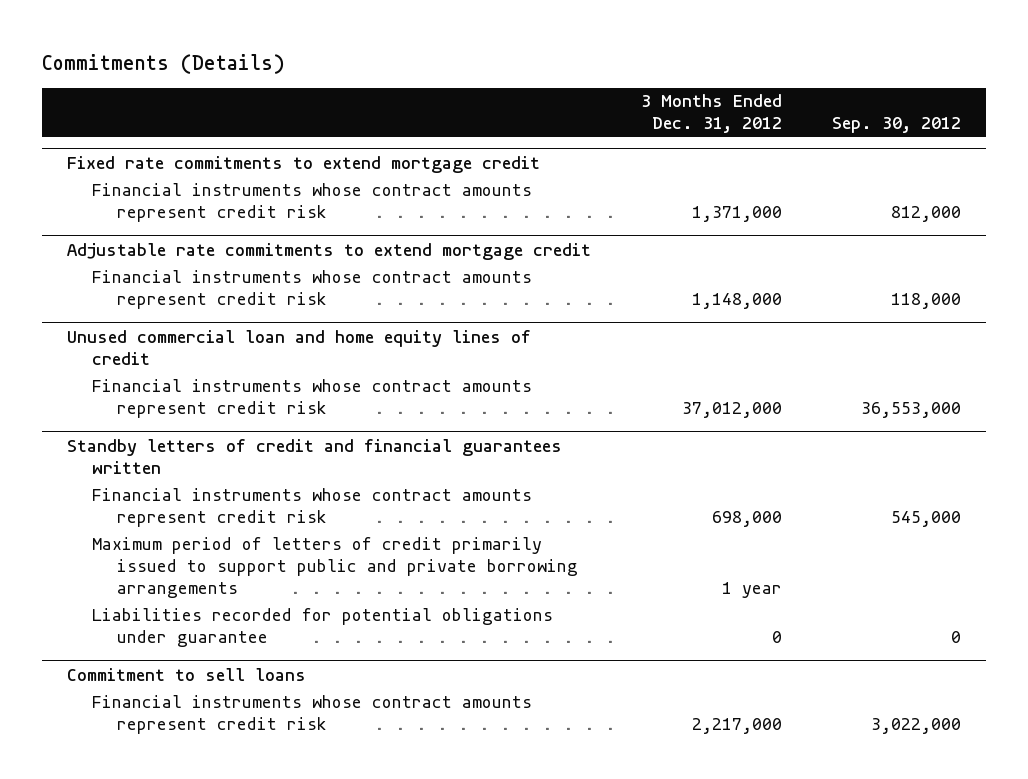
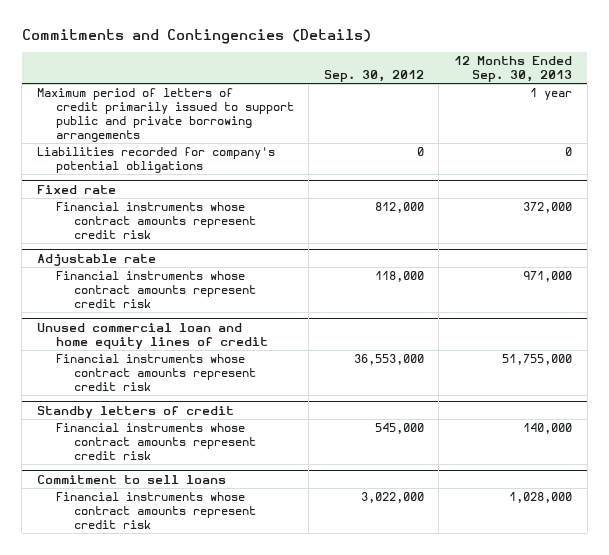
- Commitments (Details)
+ Commitments and Contingencies (Details)
- | 3 Months Ended Dec. 31, 2012 | Sep. 30, 2012
+ | Sep. 30, 2012 | 12 Months Ended Sep. 30, 2013
- Fixed rate commitments to extend mortgage credit
+ Maximum period of letters of credit primarily issued to support public and private borrowing arrangements | | 1 year
+ Liabilities recorded for company's potential obligations | 0 | 0
+ Fixed rate
- Adjustable rate commitments to extend mortgage credit
+ Adjustable rate
- Standby letters of credit and financial guarantees written
+ Standby letters of credit
- Maximum period of letters of credit primarily issued to support public and private borrowing arrangements | 1 year |
- Liabilities recorded for potential obligations under guarantee | 0 | 0

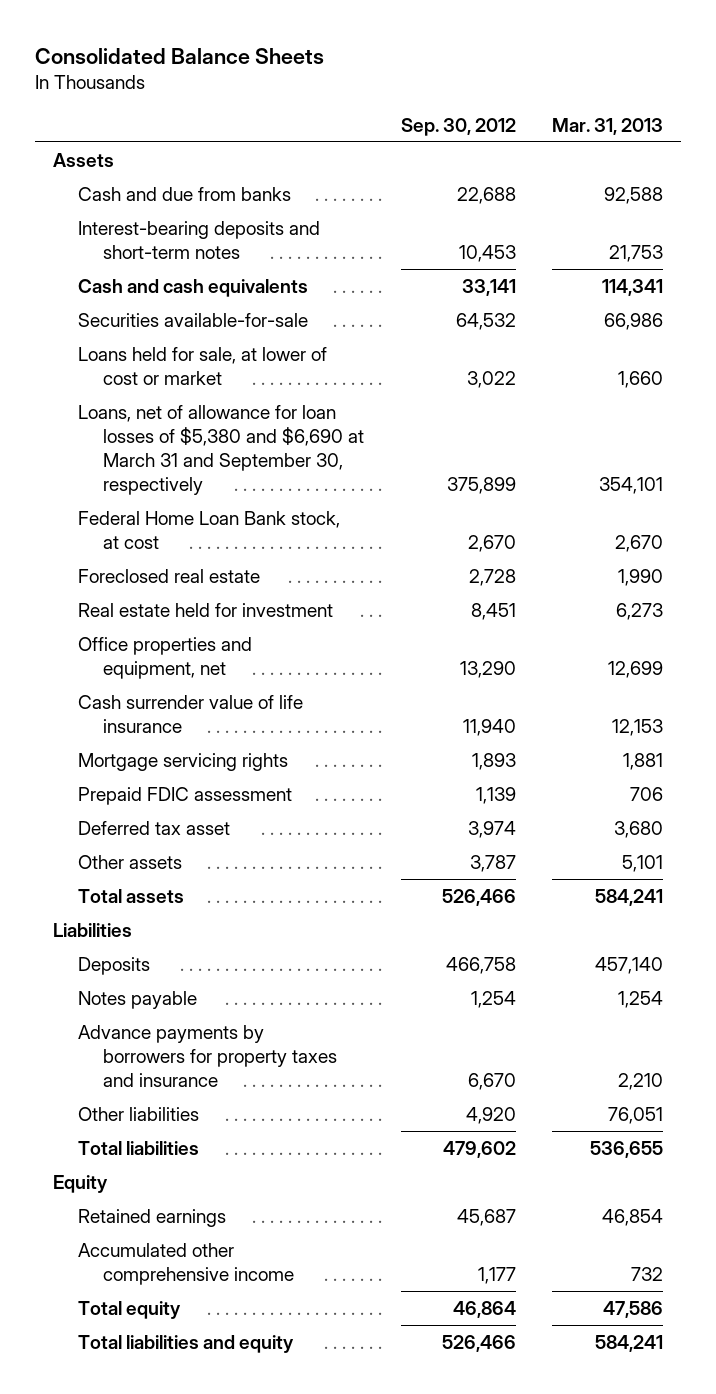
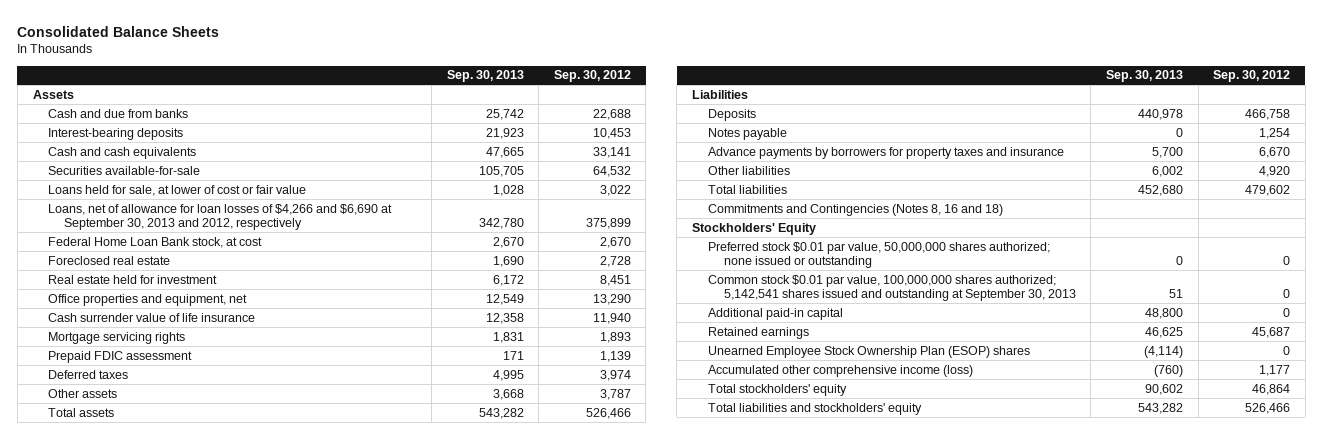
- | Sep. 30, 2012 | Mar. 31, 2013
+ | Sep. 30, 2013 | Sep. 30, 2012
- Interest-bearing deposits and short-term notes | 10,453 | 21,753
+ Interest-bearing deposits | 21,923 | 10,453
- Loans held for sale, at lower of cost or market | 3,022 | 1,660
- Loans, net of allowance for loan losses of $5,380 and $6,690 at March 31 and September 30, respectively | 375,899 | 354,101
+ Loans held for sale, at lower of cost or fair value | 1,028 | 3,022
+ Loans, net of allowance for loan losses of $4,266 and $6,690 at September 30, 2013 and 2012, respectively | 342,780 | 375,899
- Deferred tax asset | 3,974 | 3,680
+ Deferred taxes | 4,995 | 3,974
- Equity
+ Commitments and Contingencies (Notes 8, 16 and 18)
+ Stockholders' Equity
+ Preferred stock $0.01 par value, 50,000,000 shares authorized; none issued or outstanding | 0 | 0
+ Common stock $0.01 par value, 100,000,000 shares authorized; 5,142,541 shares issued and outstanding at September 30, 2013 | 51 | 0
+ Additional paid-in capital | 48,800 | 0
- Accumulated other comprehensive income | 1,177 | 732
- Total equity | 46,864 | 47,586
- Total liabilities and equity | 526,466 | 584,241
+ Unearned Employee Stock Ownership Plan (ESOP) shares | (4,114) | 0
+ Accumulated other comprehensive income (loss) | (760) | 1,177
+ Total stockholders' equity | 90,602 | 46,864
+ Total liabilities and stockholders' equity | 543,282 | 526,466

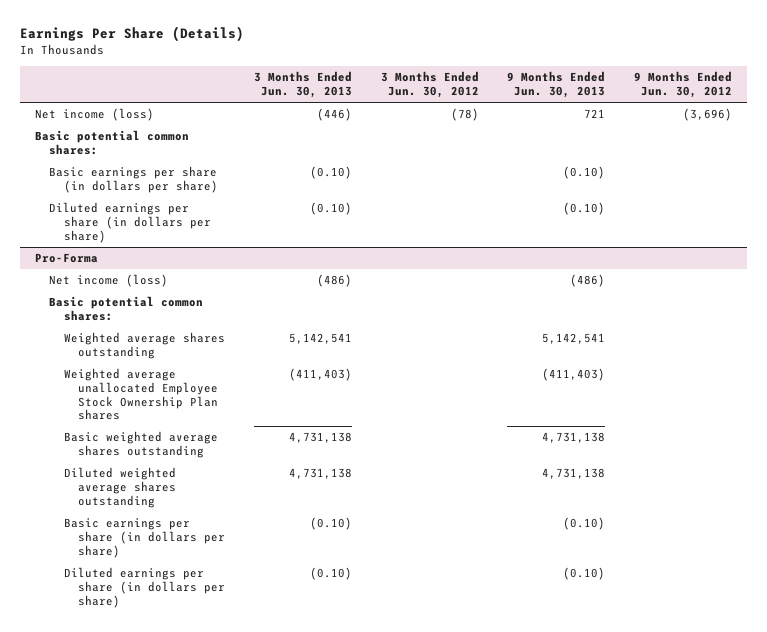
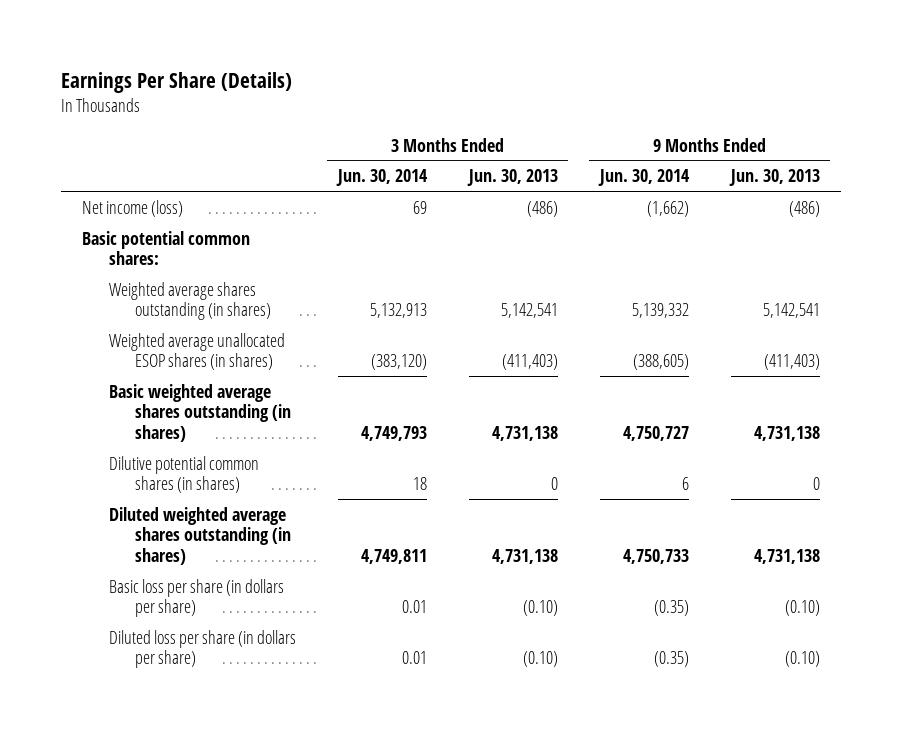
- | 3 Months Ended Jun. 30, 2013 | 3 Months Ended Jun. 30, 2012 | 9 Months Ended Jun. 30, 2013 | 9 Months Ended Jun. 30, 2012
+ | 3 Months Ended Jun. 30, 2014 | 3 Months Ended Jun. 30, 2013 | 9 Months Ended Jun. 30, 2014 | 9 Months Ended Jun. 30, 2013
- Net income (loss) | (446) | (78) | 721 | (3,696)
- Basic potential common shares:
- Basic earnings per share (in dollars per share) | (0.10) | | (0.10) |
- Diluted earnings per share (in dollars per share) | (0.10) | | (0.10) |
- Pro-Forma
- Weighted average shares outstanding | 5,142,541 | | 5,142,541 |
- Weighted average unallocated Employee Stock Ownership Plan shares | (411,403) | | (411,403) |
- Basic weighted average shares outstanding | 4,731,138 | | 4,731,138 |
- Diluted weighted average shares outstanding | 4,731,138 | | 4,731,138 |
- Basic earnings per share (in dollars per share) | (0.10) | | (0.10) |
- Diluted earnings per share (in dollars per share) | (0.10) | | (0.10) |
+ Weighted average shares outstanding (in shares) | 5,132,913 | 5,142,541 | 5,139,332 | 5,142,541
+ Weighted average unallocated ESOP shares (in shares) | (383,120) | (411,403) | (388,605) | (411,403)
+ Basic weighted average shares outstanding (in shares) | 4,749,793 | 4,731,138 | 4,750,727 | 4,731,138
+ Dilutive potential common shares (in shares) | 18 | 0 | 6 | 0
+ Diluted weighted average shares outstanding (in shares) | 4,749,811 | 4,731,138 | 4,750,733 | 4,731,138
+ Basic loss per share (in dollars per share) | 0.01 | (0.10) | (0.35) | (0.10)
+ Diluted loss per share (in dollars per share) | 0.01 | (0.10) | (0.35) | (0.10)

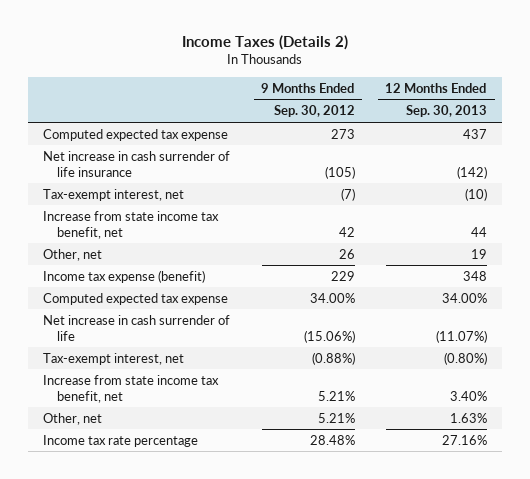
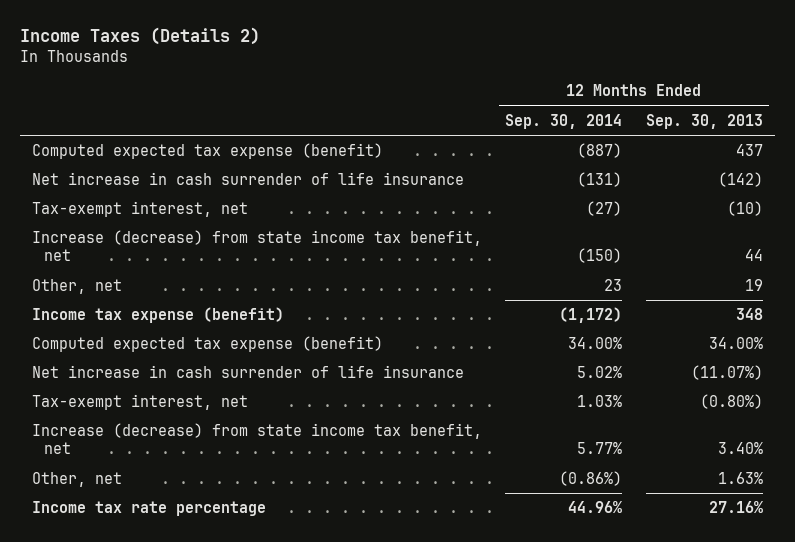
- | 9 Months Ended Sep. 30, 2012 | 12 Months Ended Sep. 30, 2013
+ | 12 Months Ended Sep. 30, 2014 | 12 Months Ended Sep. 30, 2013
- Computed expected tax expense | 273 | 437
+ Computed expected tax expense (benefit) | (887) | 437
- Increase from state income tax benefit, net | 42 | 44
+ Increase (decrease) from state income tax benefit, net | (150) | 44
- Computed expected tax expense | 34.00% | 34.00%
- Net increase in cash surrender of life | (15.06%) | (11.07%)
+ Computed expected tax expense (benefit) | 34.00% | 34.00%
+ Net increase in cash surrender of life insurance | 5.02% | (11.07%)
- Increase from state income tax benefit, net | 5.21% | 3.40%
+ Increase (decrease) from state income tax benefit, net | 5.77% | 3.40%

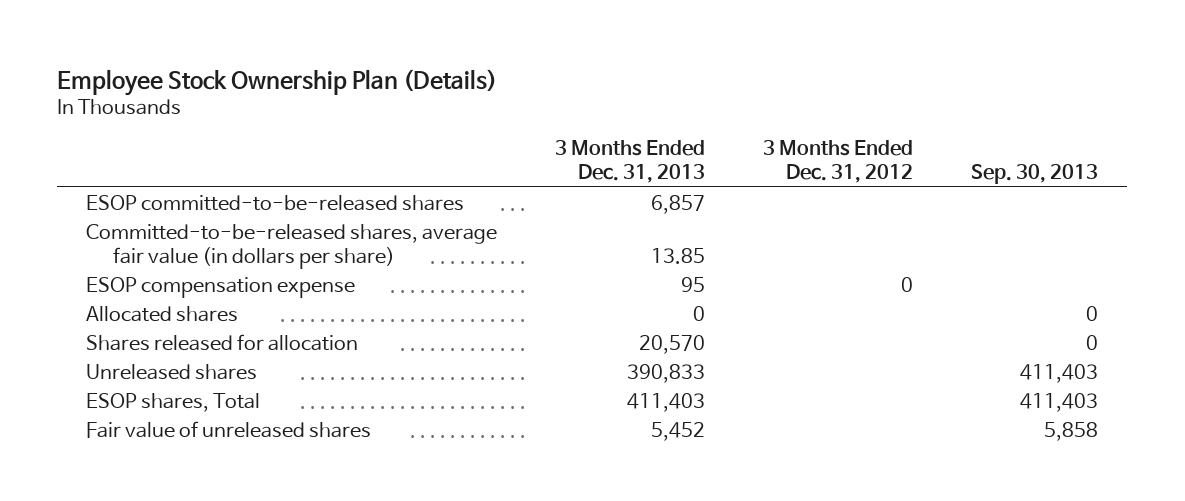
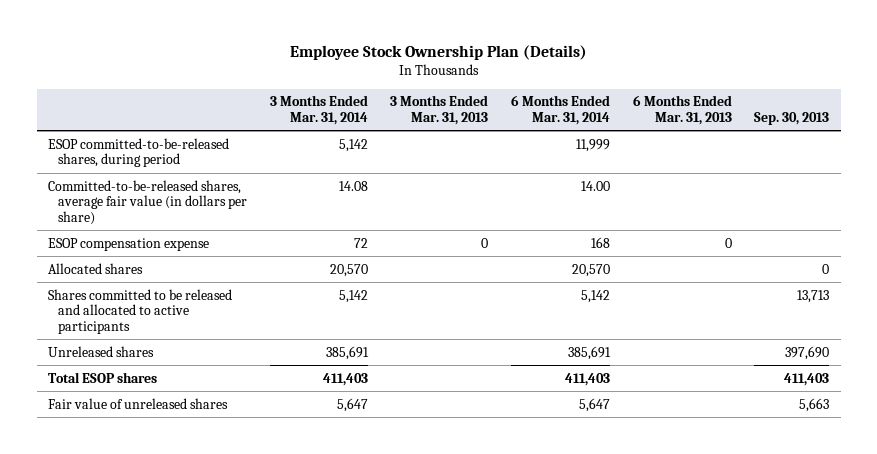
- | 3 Months Ended Dec. 31, 2013 | 3 Months Ended Dec. 31, 2012 | Sep. 30, 2013
+ | 3 Months Ended Mar. 31, 2014 | 3 Months Ended Mar. 31, 2013 | 6 Months Ended Mar. 31, 2014 | 6 Months Ended Mar. 31, 2013 | Sep. 30, 2013
- ESOP committed-to-be-released shares | 6,857 | |
+ ESOP committed-to-be-released shares, during period | 5,142 | | 11,999 | |
- Shares released for allocation | 20,570 | | 0
- Unreleased shares | 390,833 | | 411,403
- ESOP shares, Total | 411,403 | | 411,403
- Fair value of unreleased shares | 5,452 | | 5,858
+ Shares committed to be released and allocated to active participants | 5,142 | | 5,142 | | 13,713
+ Unreleased shares | 385,691 | | 385,691 | | 397,690
+ Total ESOP shares | 411,403 | | 411,403 | | 411,403
+ Fair value of unreleased shares | 5,647 | | 5,647 | | 5,663

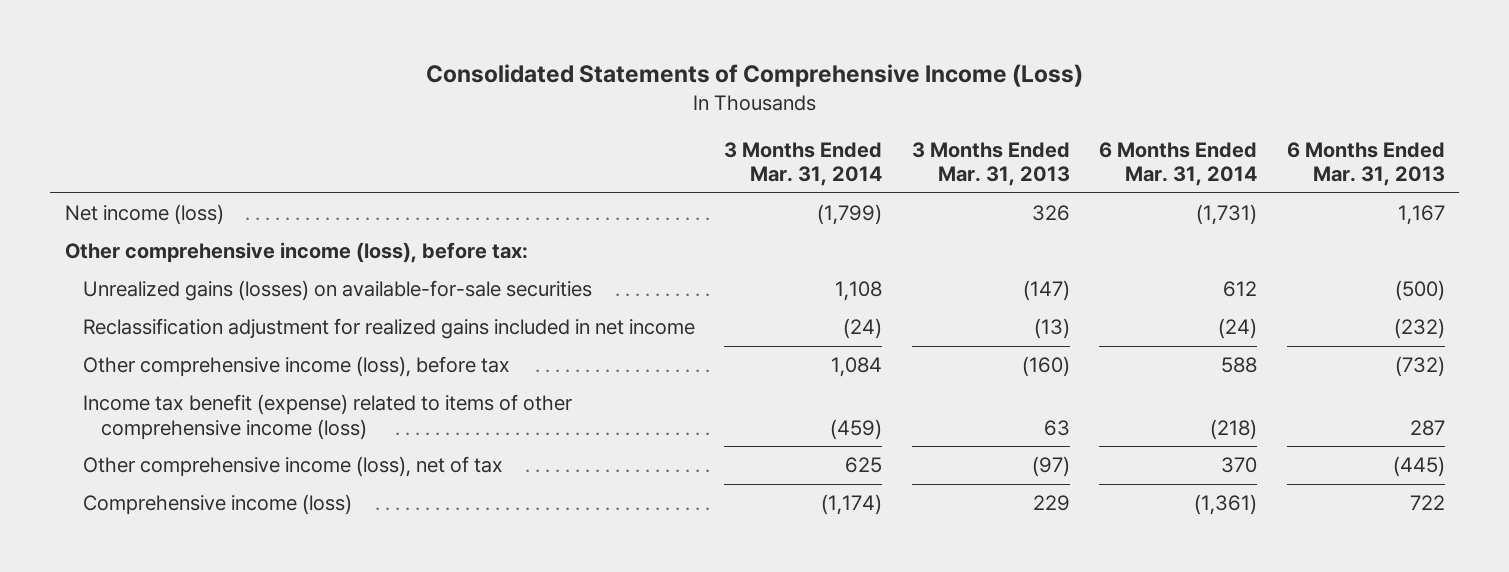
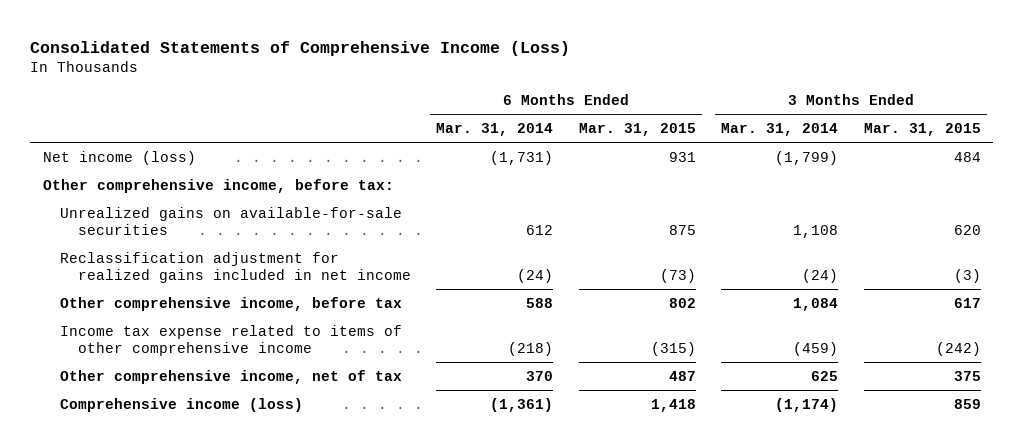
- | 3 Months Ended Mar. 31, 2014 | 3 Months Ended Mar. 31, 2013 | 6 Months Ended Mar. 31, 2014 | 6 Months Ended Mar. 31, 2013
+ | 6 Months Ended Mar. 31, 2014 | 6 Months Ended Mar. 31, 2015 | 3 Months Ended Mar. 31, 2014 | 3 Months Ended Mar. 31, 2015
- Other comprehensive income (loss), before tax:
- Unrealized gains (losses) on available-for-sale securities | 1,108 | (147) | 612 | (500)
+ Other comprehensive income, before tax:
+ Unrealized gains on available-for-sale securities | 612 | 875 | 1,108 | 620
- Other comprehensive income (loss), before tax | 1,084 | (160) | 588 | (732)
- Income tax benefit (expense) related to items of other comprehensive income (loss) | (459) | 63 | (218) | 287
- Other comprehensive income (loss), net of tax | 625 | (97) | 370 | (445)
+ Other comprehensive income, before tax | 588 | 802 | 1,084 | 617
+ Income tax expense related to items of other comprehensive income | (218) | (315) | (459) | (242)
+ Other comprehensive income, net of tax | 370 | 487 | 625 | 375

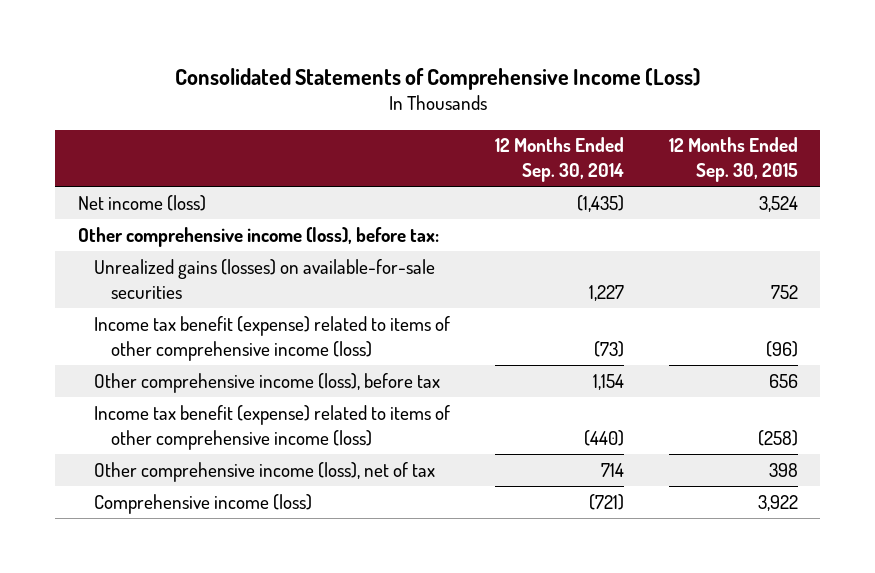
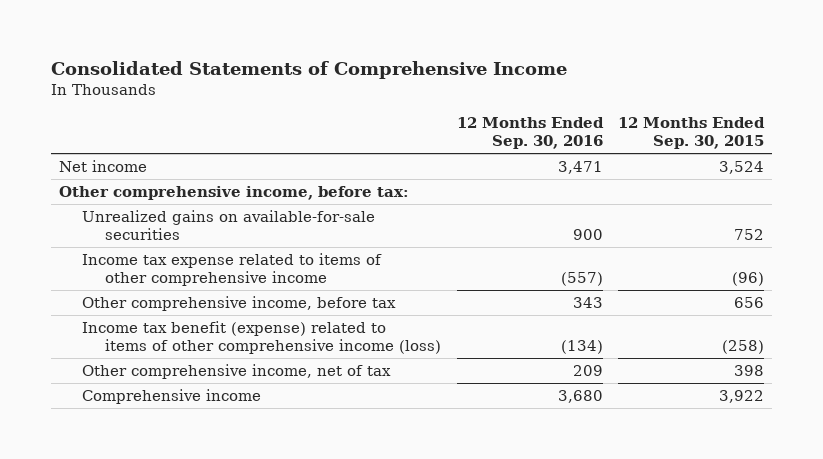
- Consolidated Statements of Comprehensive Income (Loss)
+ Consolidated Statements of Comprehensive Income
- | 12 Months Ended Sep. 30, 2014 | 12 Months Ended Sep. 30, 2015
+ | 12 Months Ended Sep. 30, 2016 | 12 Months Ended Sep. 30, 2015
- Net income (loss) | (1,435) | 3,524
- Other comprehensive income (loss), before tax:
- Unrealized gains (losses) on available-for-sale securities | 1,227 | 752
- Income tax benefit (expense) related to items of other comprehensive income (loss) | (73) | (96)
- Other comprehensive income (loss), before tax | 1,154 | 656
+ Net income | 3,471 | 3,524
+ Other comprehensive income, before tax:
+ Unrealized gains on available-for-sale securities | 900 | 752
+ Income tax expense related to items of other comprehensive income | (557) | (96)
+ Other comprehensive income, before tax | 343 | 656
- Other comprehensive income (loss), net of tax | 714 | 398
- Comprehensive income (loss) | (721) | 3,922
+ Other comprehensive income, net of tax | 209 | 398
+ Comprehensive income | 3,680 | 3,922

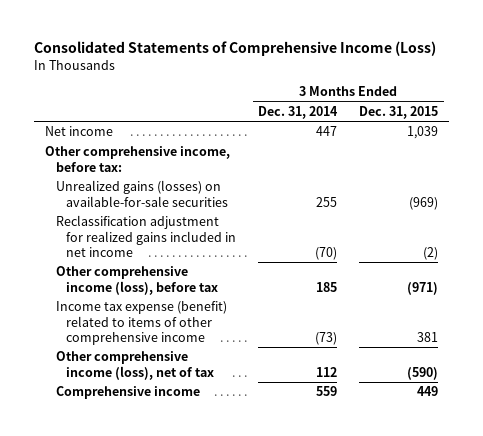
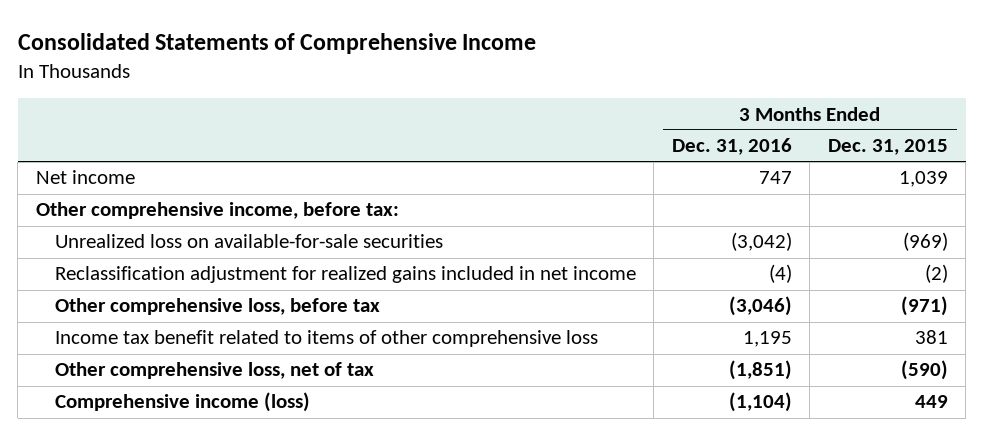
- Consolidated Statements of Comprehensive Income (Loss)
+ Consolidated Statements of Comprehensive Income
- | 3 Months Ended Dec. 31, 2014 | 3 Months Ended Dec. 31, 2015
+ | 3 Months Ended Dec. 31, 2016 | 3 Months Ended Dec. 31, 2015
- Unrealized gains (losses) on available-for-sale securities | 255 | (969)
+ Unrealized loss on available-for-sale securities | (3,042) | (969)
- Other comprehensive income (loss), before tax | 185 | (971)
- Income tax expense (benefit) related to items of other comprehensive income | (73) | 381
- Other comprehensive income (loss), net of tax | 112 | (590)
- Comprehensive income | 559 | 449
+ Other comprehensive loss, before tax | (3,046) | (971)
+ Income tax benefit related to items of other comprehensive loss | 1,195 | 381
+ Other comprehensive loss, net of tax | (1,851) | (590)
+ Comprehensive income (loss) | (1,104) | 449

